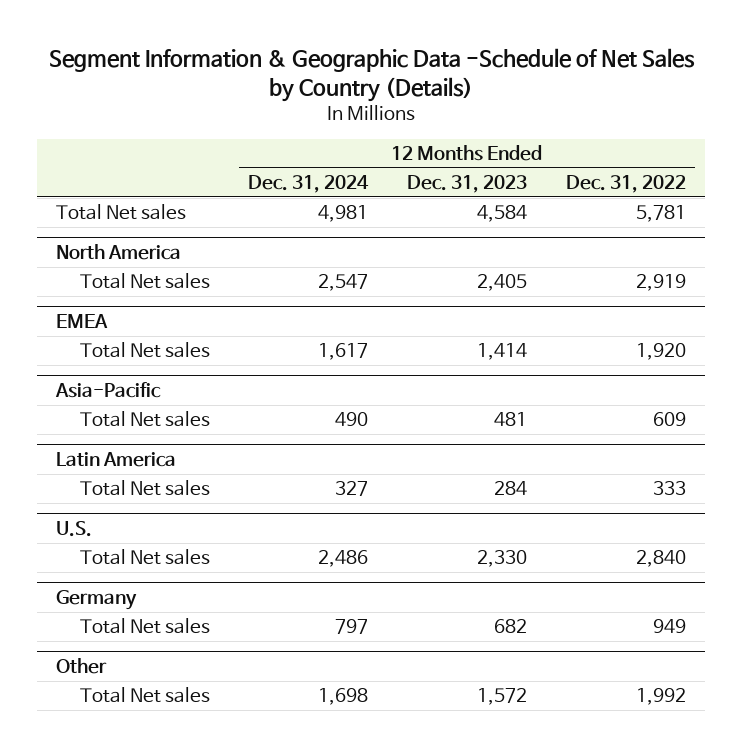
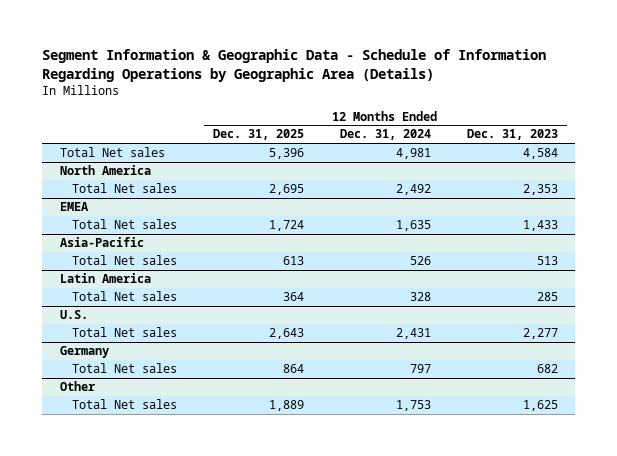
- Segment Information & Geographic Data -Schedule of Net Sales by Country (Details)
+ Segment Information & Geographic Data - Schedule of Information Regarding Operations by Geographic Area (Details)
- | 12 Months Ended Dec. 31, 2024 | 12 Months Ended Dec. 31, 2023 | 12 Months Ended Dec. 31, 2022
+ | 12 Months Ended Dec. 31, 2025 | 12 Months Ended Dec. 31, 2024 | 12 Months Ended Dec. 31, 2023
@ North America
- Total Net sales | 2,547 | 2,405 | 2,919
+ Total Net sales | 2,695 | 2,492 | 2,353
@ EMEA
- Total Net sales | 1,617 | 1,414 | 1,920
+ Total Net sales | 1,724 | 1,635 | 1,433
@ Asia-Pacific
- Total Net sales | 490 | 481 | 609
+ Total Net sales | 613 | 526 | 513
@ Latin America
- Total Net sales | 327 | 284 | 333
+ Total Net sales | 364 | 328 | 285
@ U.S.
- Total Net sales | 2,486 | 2,330 | 2,840
+ Total Net sales | 2,643 | 2,431 | 2,277
@ Other
- Total Net sales | 1,698 | 1,572 | 1,992
+ Total Net sales | 1,889 | 1,753 | 1,625

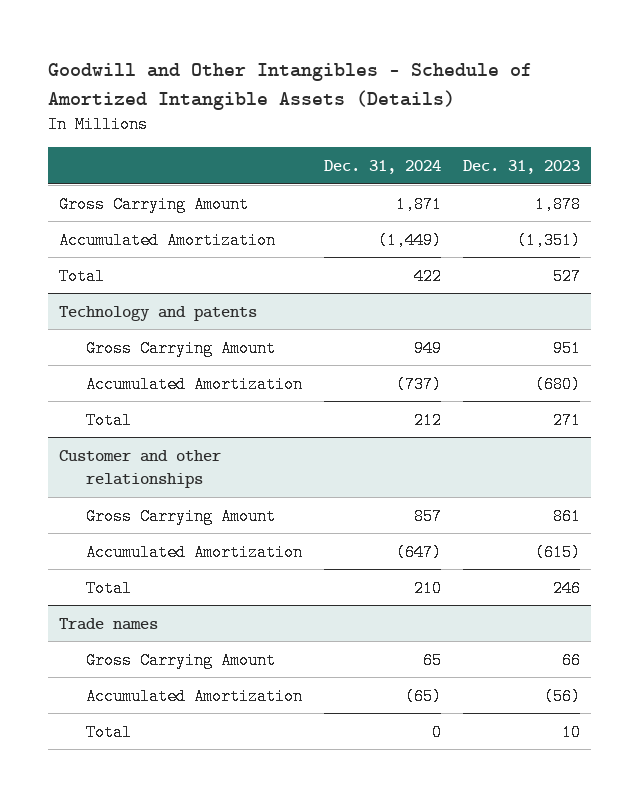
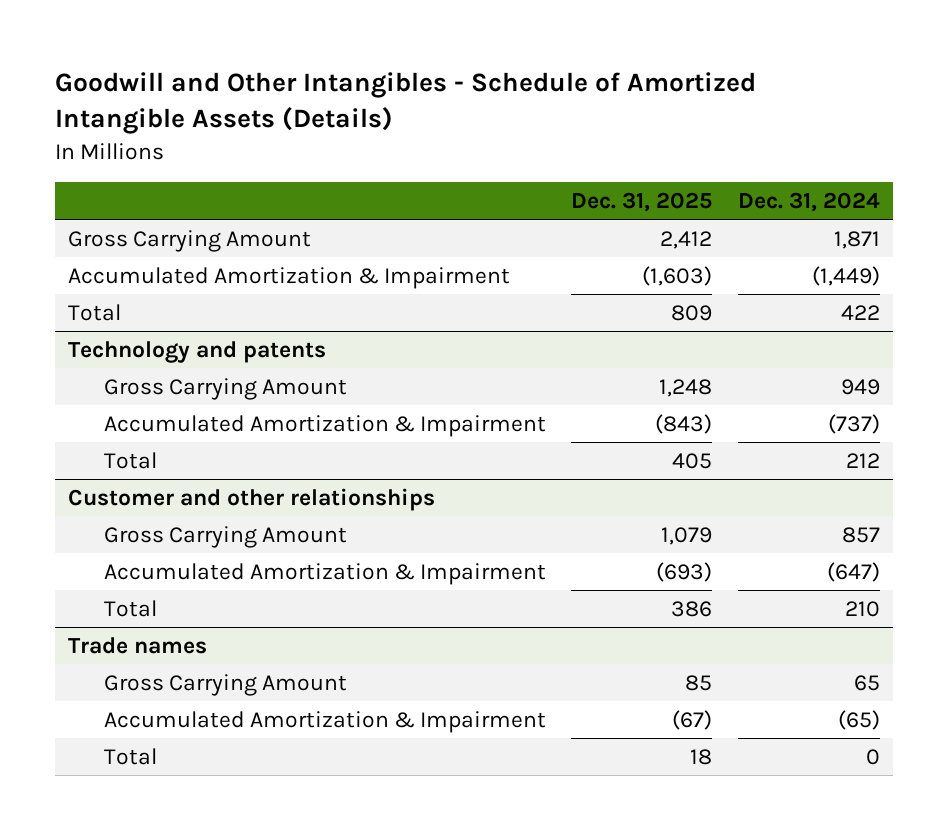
- | Dec. 31, 2024 | Dec. 31, 2023
+ | Dec. 31, 2025 | Dec. 31, 2024
- Accumulated Amortization | (1,449) | (1,351)
+ Accumulated Amortization & Impairment | (1,603) | (1,449)
@ Technology and patents
- Accumulated Amortization | (737) | (680)
+ Accumulated Amortization & Impairment | (843) | (737)
@ Customer and other relationships
- Accumulated Amortization | (647) | (615)
+ Accumulated Amortization & Impairment | (693) | (647)
@ Trade names
- Accumulated Amortization | (65) | (56)
+ Accumulated Amortization & Impairment | (67) | (65)

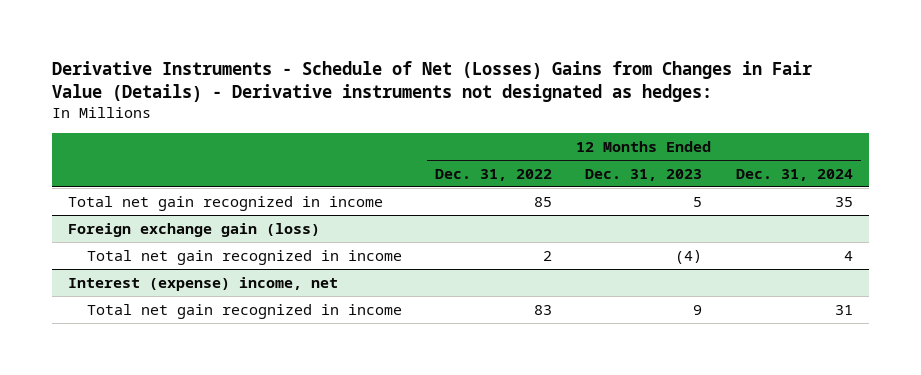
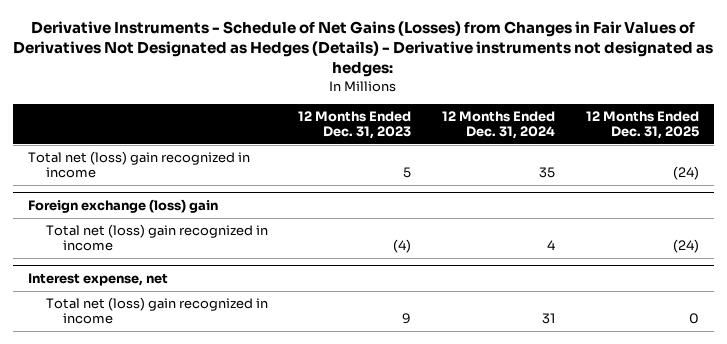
- Derivative Instruments - Schedule of Net (Losses) Gains from Changes in Fair Value (Details) - Derivative instruments not designated as hedges:
+ Derivative Instruments - Schedule of Net Gains (Losses) from Changes in Fair Values of Derivatives Not Designated as Hedges (Details) - Derivative instruments not designated as hedges:
- | 12 Months Ended Dec. 31, 2022 | 12 Months Ended Dec. 31, 2023 | 12 Months Ended Dec. 31, 2024
+ | 12 Months Ended Dec. 31, 2023 | 12 Months Ended Dec. 31, 2024 | 12 Months Ended Dec. 31, 2025
- Total net gain recognized in income | 85 | 5 | 35
- Foreign exchange gain (loss)
- Total net gain recognized in income | 2 | (4) | 4
- Interest (expense) income, net
- Total net gain recognized in income | 83 | 9 | 31
+ Total net (loss) gain recognized in income | 5 | 35 | (24)
+ Foreign exchange (loss) gain
+ Total net (loss) gain recognized in income | (4) | 4 | (24)
+ Interest expense, net
+ Total net (loss) gain recognized in income | 9 | 31 | 0

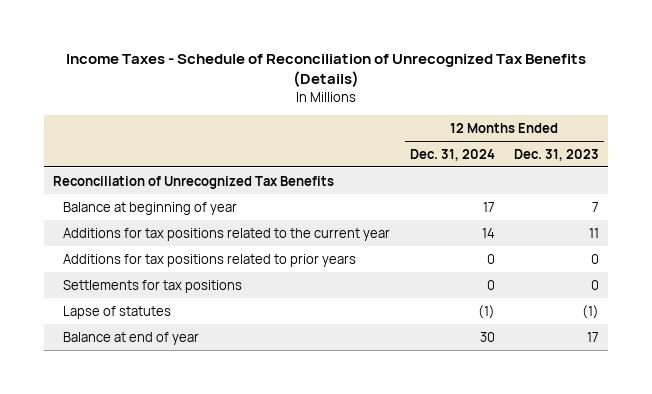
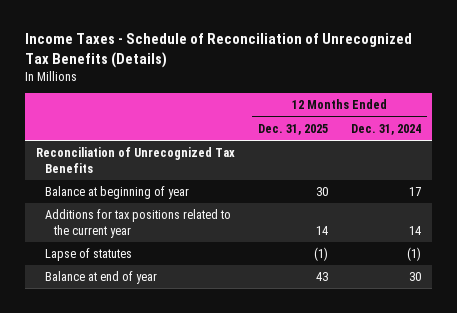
- | 12 Months Ended Dec. 31, 2024 | 12 Months Ended Dec. 31, 2023
+ | 12 Months Ended Dec. 31, 2025 | 12 Months Ended Dec. 31, 2024
- Additions for tax positions related to prior years | 0 | 0
- Settlements for tax positions | 0 | 0

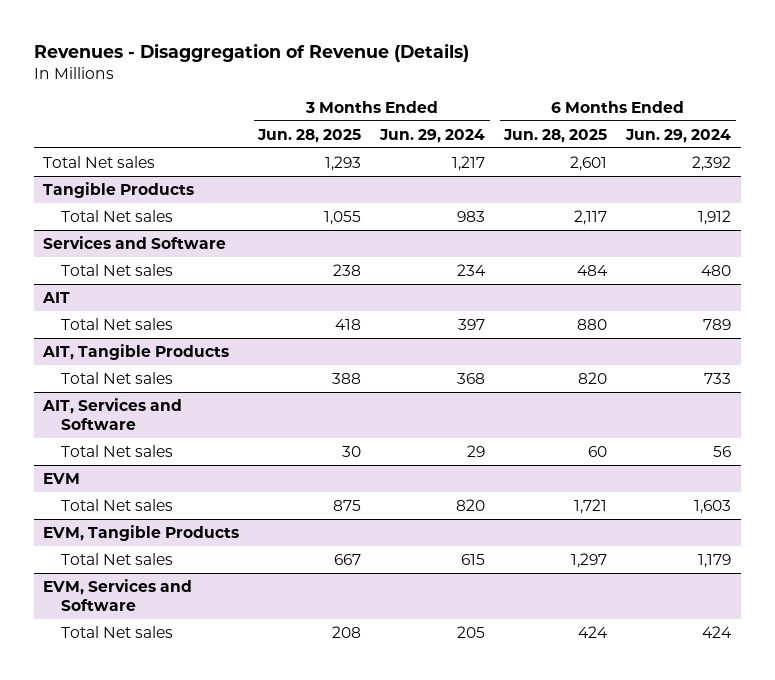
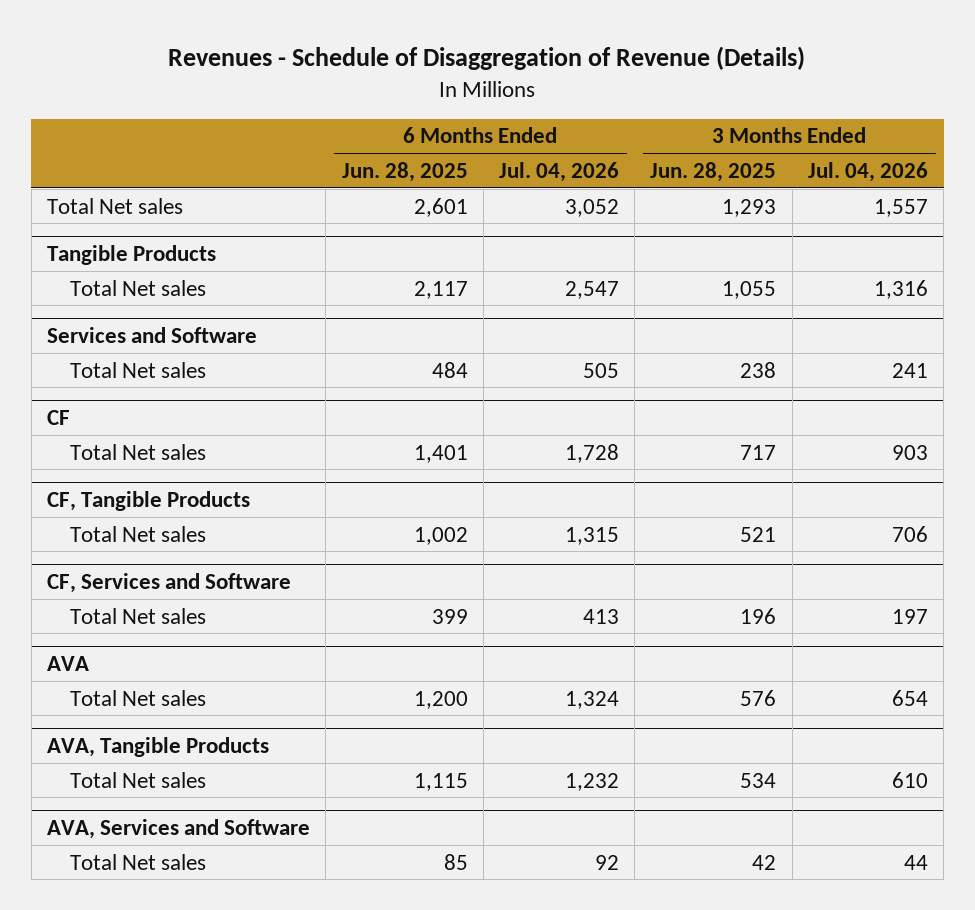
- Revenues - Disaggregation of Revenue (Details)
+ Revenues - Schedule of Disaggregation of Revenue (Details)
- | 3 Months Ended Jun. 28, 2025 | 3 Months Ended Jun. 29, 2024 | 6 Months Ended Jun. 28, 2025 | 6 Months Ended Jun. 29, 2024
+ | 6 Months Ended Jun. 28, 2025 | 6 Months Ended Jul. 04, 2026 | 3 Months Ended Jun. 28, 2025 | 3 Months Ended Jul. 04, 2026
- AIT
- Total Net sales | 418 | 397 | 880 | 789
- AIT, Tangible Products
- Total Net sales | 388 | 368 | 820 | 733
- AIT, Services and Software
- Total Net sales | 30 | 29 | 60 | 56
- EVM
- Total Net sales | 875 | 820 | 1,721 | 1,603
- EVM, Tangible Products
- Total Net sales | 667 | 615 | 1,297 | 1,179
- EVM, Services and Software
- Total Net sales | 208 | 205 | 424 | 424
+ CF
+ Total Net sales | 1,401 | 1,728 | 717 | 903
+ CF, Tangible Products
+ Total Net sales | 1,002 | 1,315 | 521 | 706
+ CF, Services and Software
+ Total Net sales | 399 | 413 | 196 | 197
+ AVA
+ Total Net sales | 1,200 | 1,324 | 576 | 654
+ AVA, Tangible Products
+ Total Net sales | 1,115 | 1,232 | 534 | 610
+ AVA, Services and Software
+ Total Net sales | 85 | 92 | 42 | 44

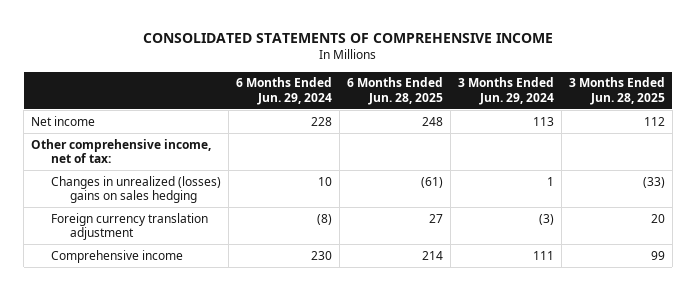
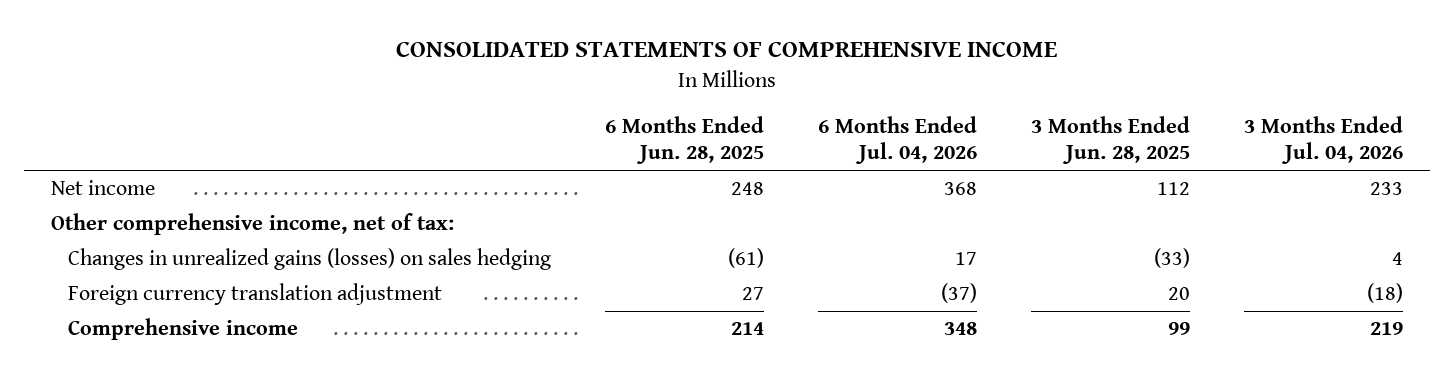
- | 6 Months Ended Jun. 29, 2024 | 6 Months Ended Jun. 28, 2025 | 3 Months Ended Jun. 29, 2024 | 3 Months Ended Jun. 28, 2025
+ | 6 Months Ended Jun. 28, 2025 | 6 Months Ended Jul. 04, 2026 | 3 Months Ended Jun. 28, 2025 | 3 Months Ended Jul. 04, 2026
- Changes in unrealized (losses) gains on sales hedging | 10 | (61) | 1 | (33)
+ Changes in unrealized gains (losses) on sales hedging | (61) | 17 | (33) | 4

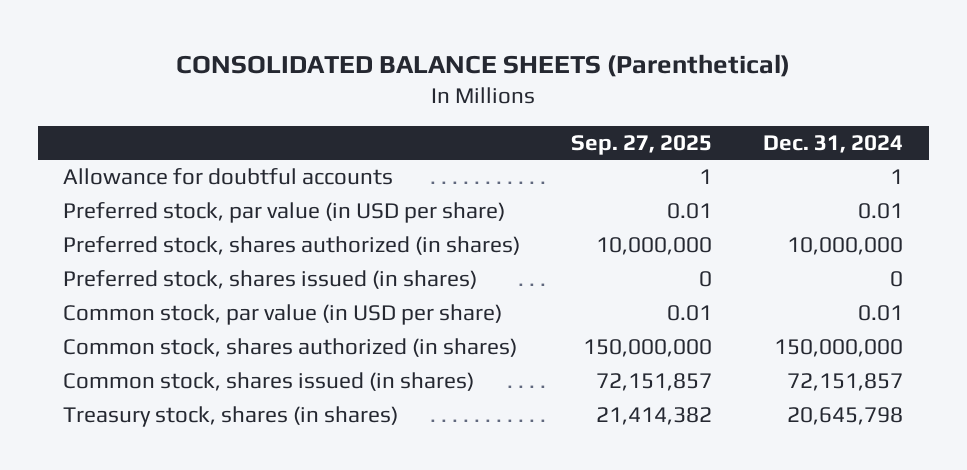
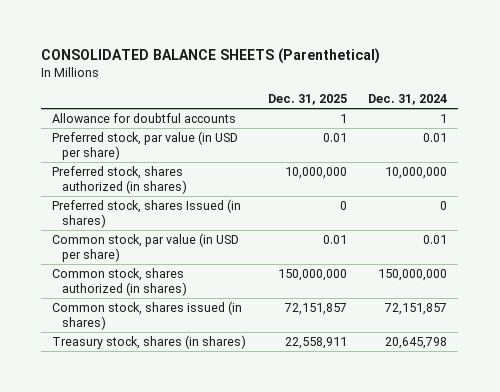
- | Sep. 27, 2025 | Dec. 31, 2024
+ | Dec. 31, 2025 | Dec. 31, 2024
- Preferred stock, shares issued (in shares) | 0 | 0
+ Preferred stock, shares Issued (in shares) | 0 | 0

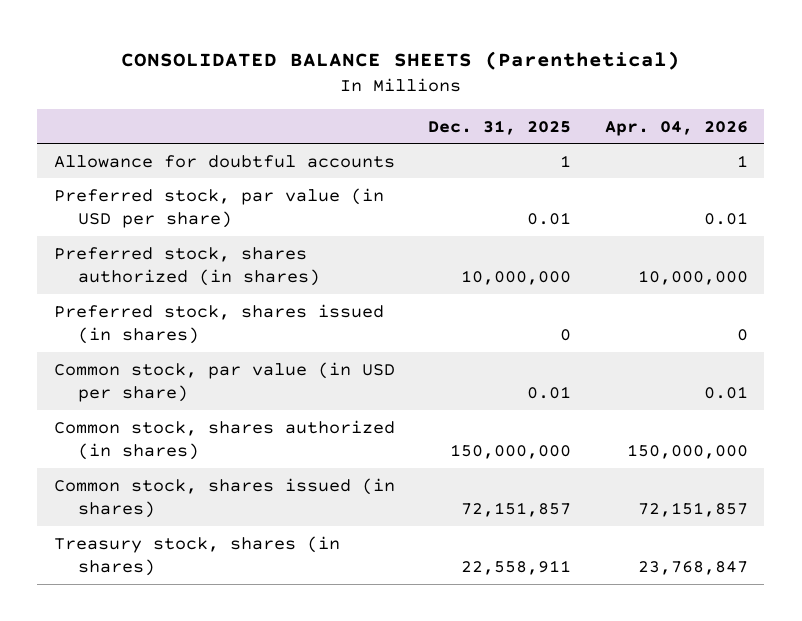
- | Dec. 31, 2025 | Dec. 31, 2024
+ | Dec. 31, 2025 | Apr. 04, 2026
- Preferred stock, shares Issued (in shares) | 0 | 0
+ Preferred stock, shares issued (in shares) | 0 | 0

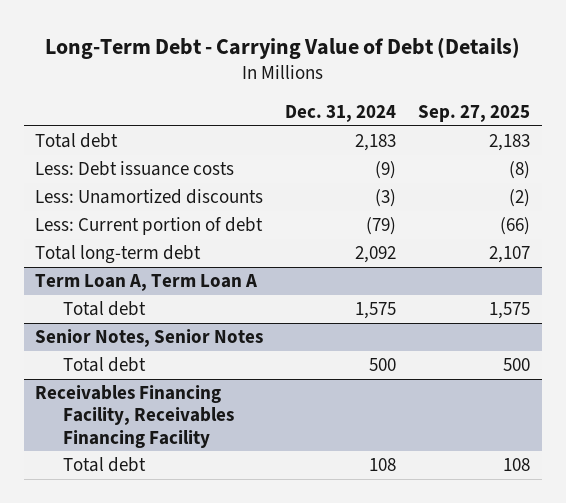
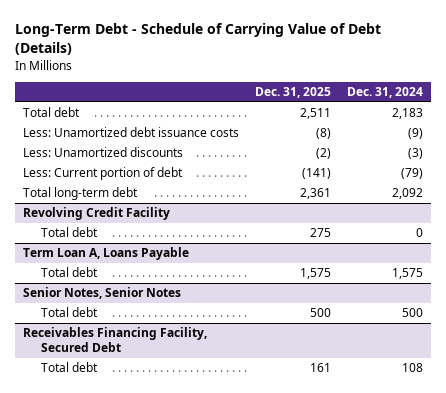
- Long-Term Debt - Carrying Value of Debt (Details)
+ Long-Term Debt - Schedule of Carrying Value of Debt (Details)
- | Dec. 31, 2024 | Sep. 27, 2025
+ | Dec. 31, 2025 | Dec. 31, 2024
- Less: Debt issuance costs | (9) | (8)
+ Less: Unamortized debt issuance costs | (8) | (9)
- Term Loan A, Term Loan A
+ Revolving Credit Facility
+ Total debt | 275 | 0
+ Term Loan A, Loans Payable
- Receivables Financing Facility, Receivables Financing Facility
+ Receivables Financing Facility, Secured Debt

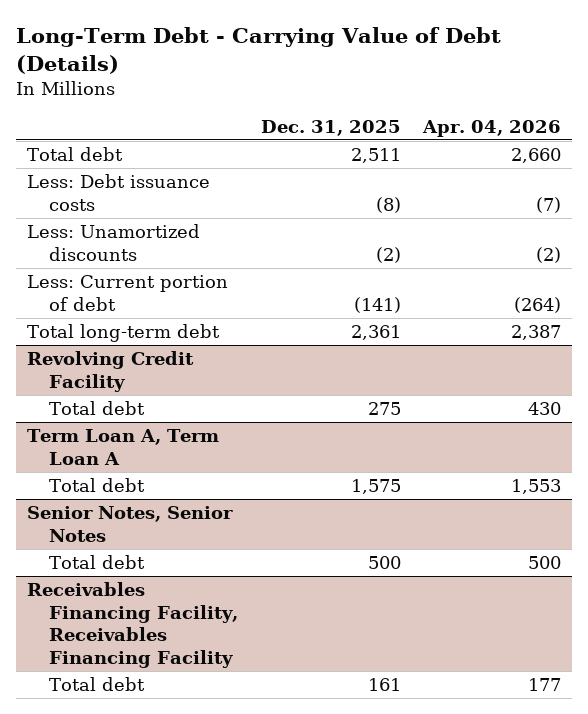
- Long-Term Debt - Schedule of Carrying Value of Debt (Details)
+ Long-Term Debt - Carrying Value of Debt (Details)
- | Dec. 31, 2025 | Dec. 31, 2024
+ | Dec. 31, 2025 | Apr. 04, 2026
- Less: Unamortized debt issuance costs | (8) | (9)
+ Less: Debt issuance costs | (8) | (7)
- Term Loan A, Loans Payable
+ Term Loan A, Term Loan A
- Receivables Financing Facility, Secured Debt
+ Receivables Financing Facility, Receivables Financing Facility

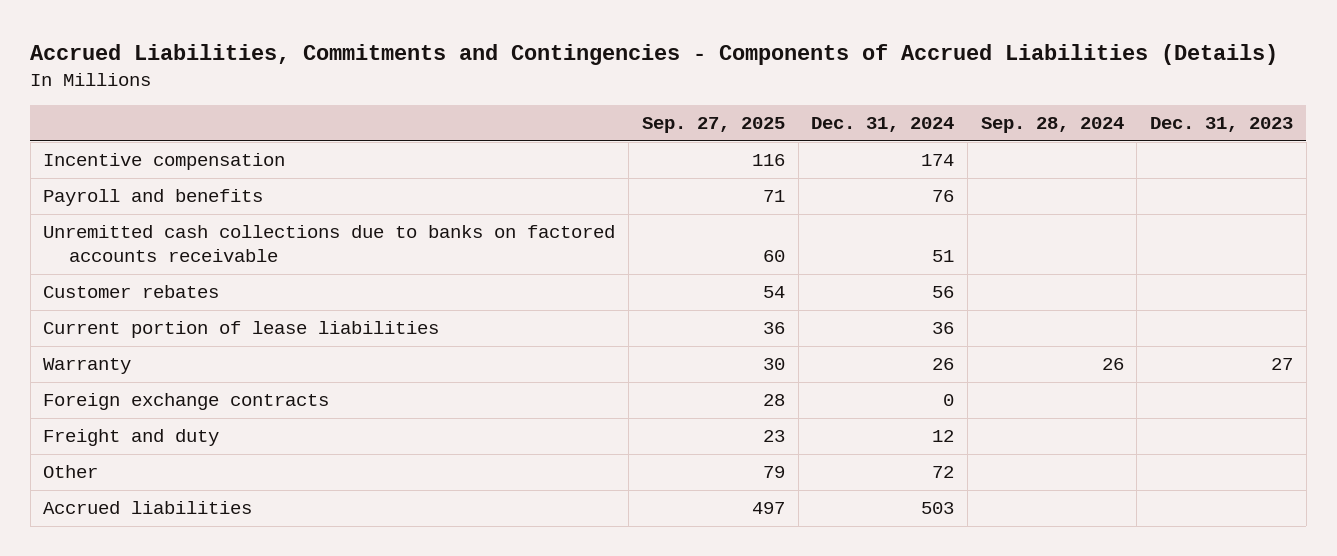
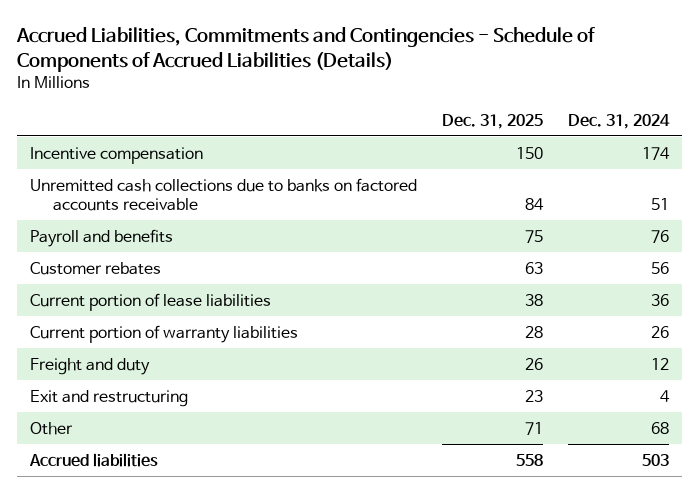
- Accrued Liabilities, Commitments and Contingencies - Components of Accrued Liabilities (Details)
+ Accrued Liabilities, Commitments and Contingencies - Schedule of Components of Accrued Liabilities (Details)
- | Sep. 27, 2025 | Dec. 31, 2024 | Sep. 28, 2024 | Dec. 31, 2023
+ | Dec. 31, 2025 | Dec. 31, 2024
moved down: Payroll and benefits | 75 | 76
- Warranty | 30 | 26 | 26 | 27
- Foreign exchange contracts | 28 | 0 | |
+ Current portion of warranty liabilities | 28 | 26
- Other | 79 | 72 | |
+ Exit and restructuring | 23 | 4
+ Other | 71 | 68

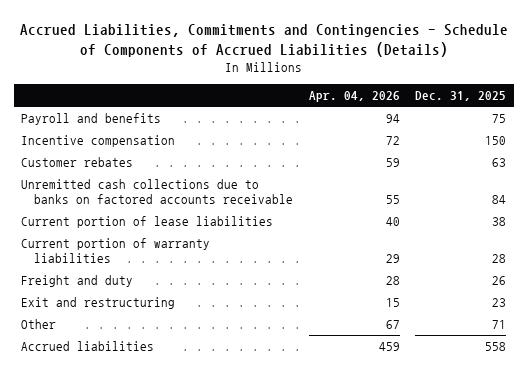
- | Dec. 31, 2025 | Dec. 31, 2024
+ | Apr. 04, 2026 | Dec. 31, 2025
moved down: Incentive compensation | 72 | 150
moved down: Unremitted cash collections due to banks on factored accounts receivable | 55 | 84

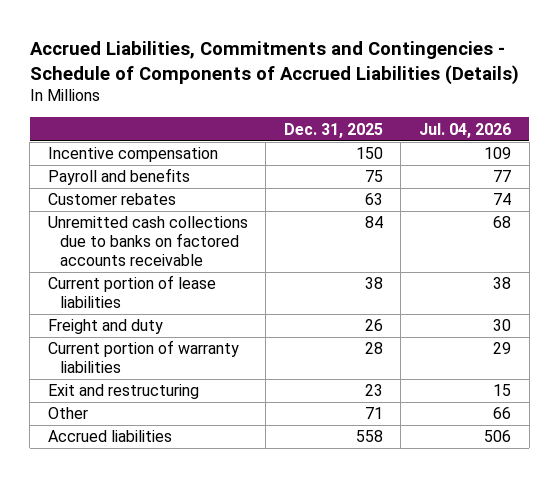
- | Apr. 04, 2026 | Dec. 31, 2025
+ | Dec. 31, 2025 | Jul. 04, 2026
moved down: Payroll and benefits | 75 | 77
moved down: Current portion of warranty liabilities | 28 | 29

